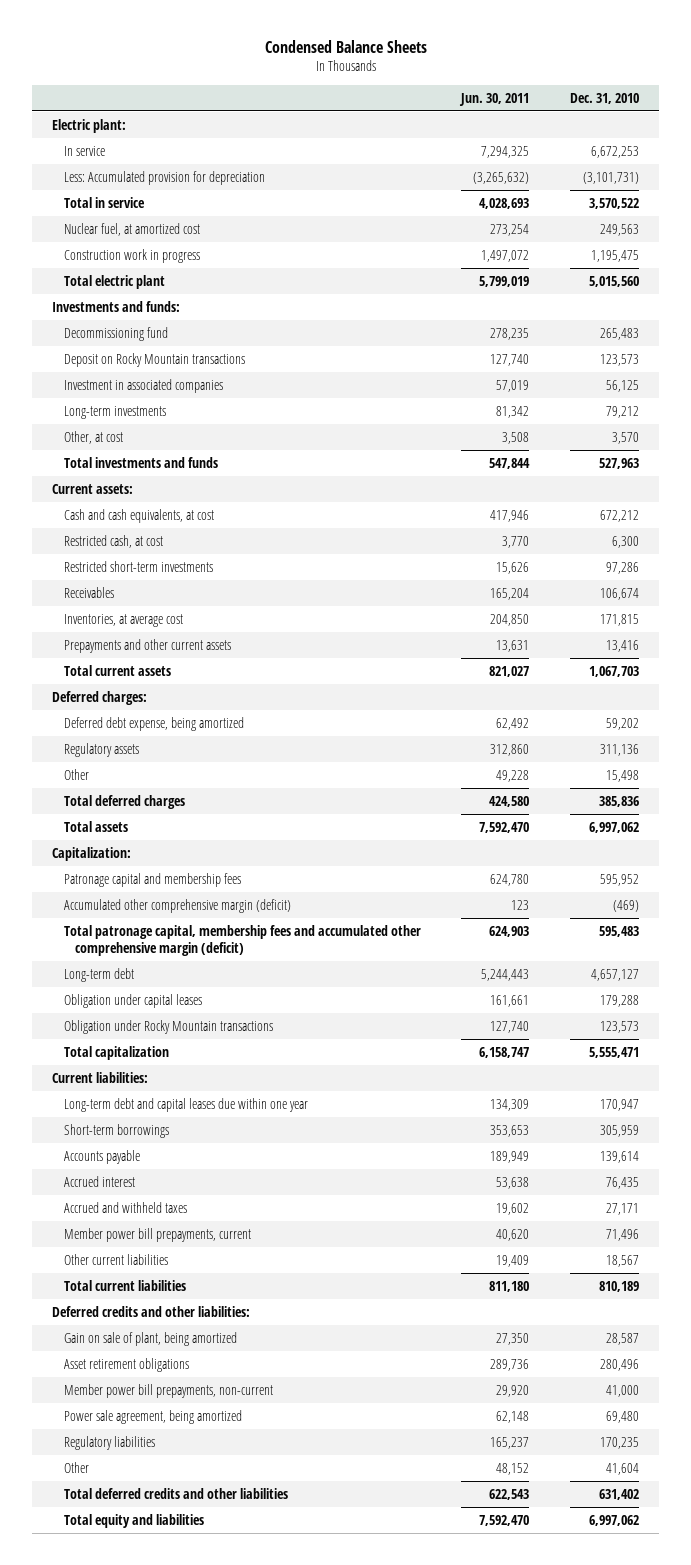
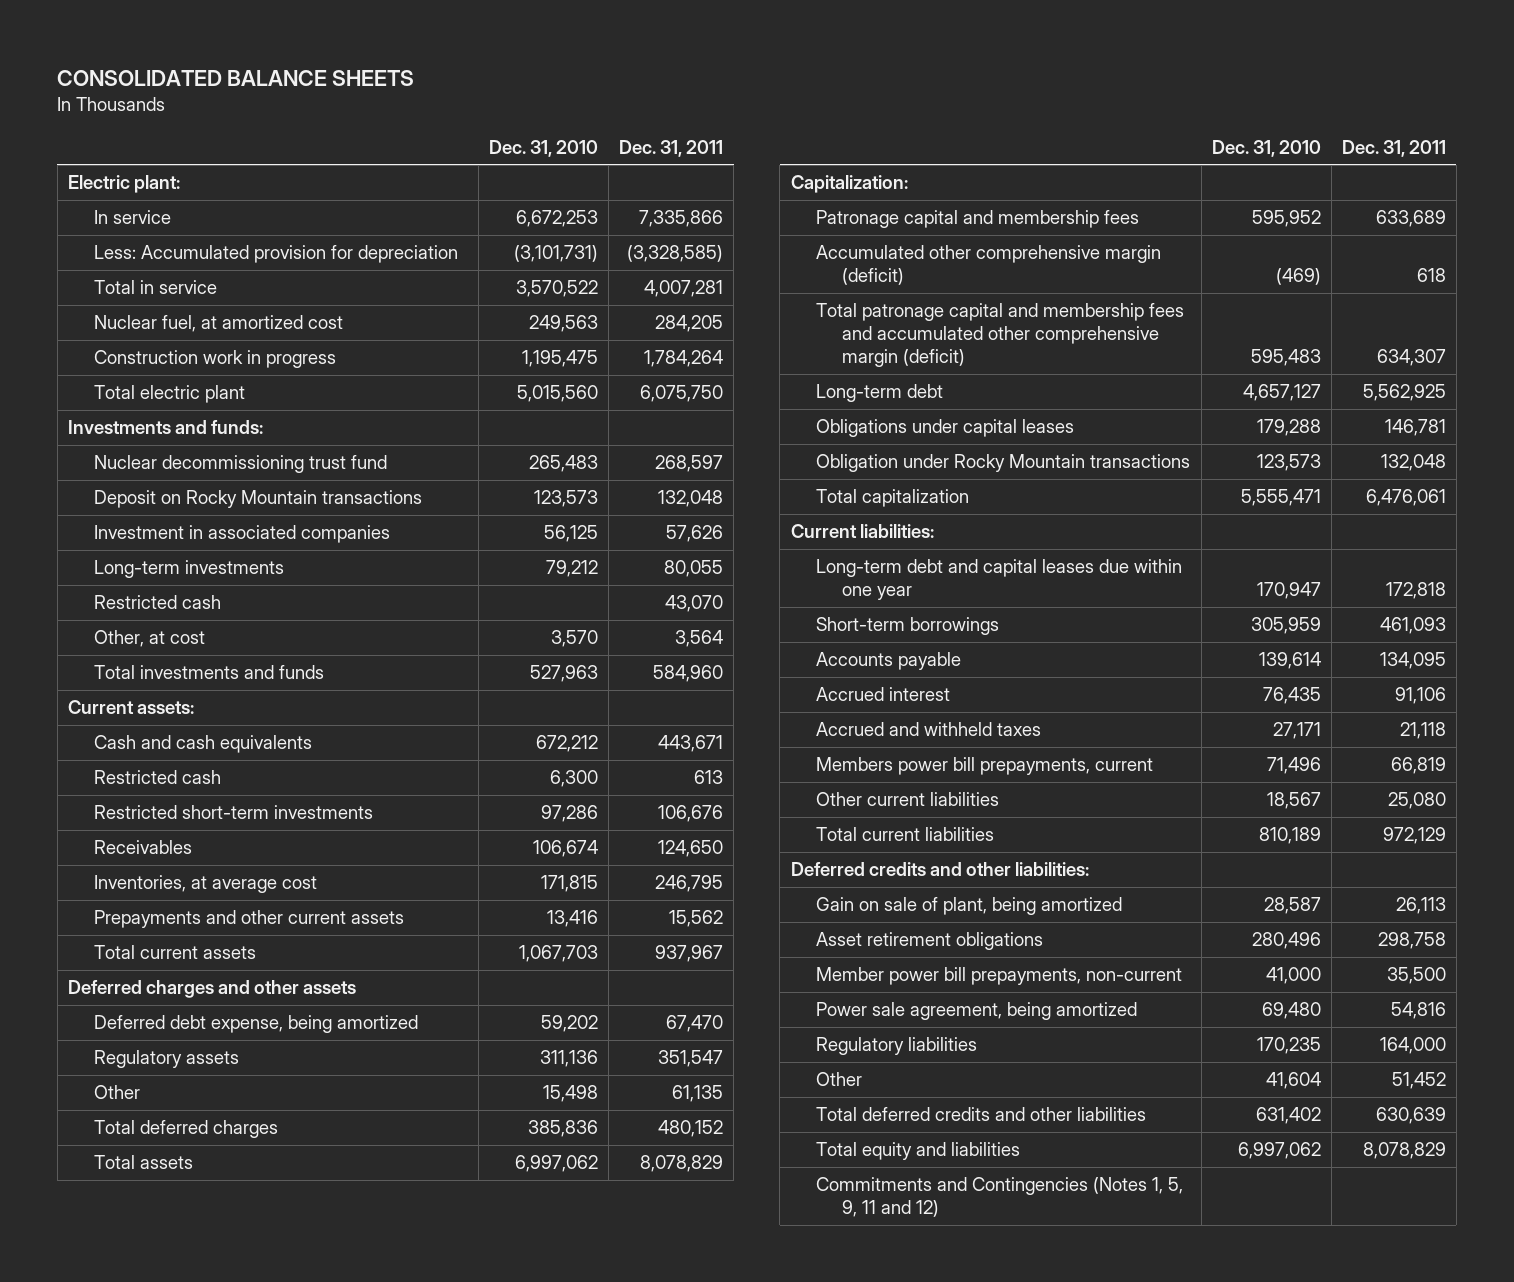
- Condensed Balance Sheets
+ CONSOLIDATED BALANCE SHEETS
- | Jun. 30, 2011 | Dec. 31, 2010
+ | Dec. 31, 2010 | Dec. 31, 2011
- Decommissioning fund | 278,235 | 265,483
+ Nuclear decommissioning trust fund | 265,483 | 268,597
+ Restricted cash | | 43,070
- Cash and cash equivalents, at cost | 417,946 | 672,212
- Restricted cash, at cost | 3,770 | 6,300
+ Cash and cash equivalents | 672,212 | 443,671
+ Restricted cash | 6,300 | 613
- Deferred charges:
+ Deferred charges and other assets
- Total patronage capital, membership fees and accumulated other comprehensive margin (deficit) | 624,903 | 595,483
+ Total patronage capital and membership fees and accumulated other comprehensive margin (deficit) | 595,483 | 634,307
- Obligation under capital leases | 161,661 | 179,288
+ Obligations under capital leases | 179,288 | 146,781
- Member power bill prepayments, current | 40,620 | 71,496
+ Members power bill prepayments, current | 71,496 | 66,819
+ Commitments and Contingencies (Notes 1, 5, 9, 11 and 12)

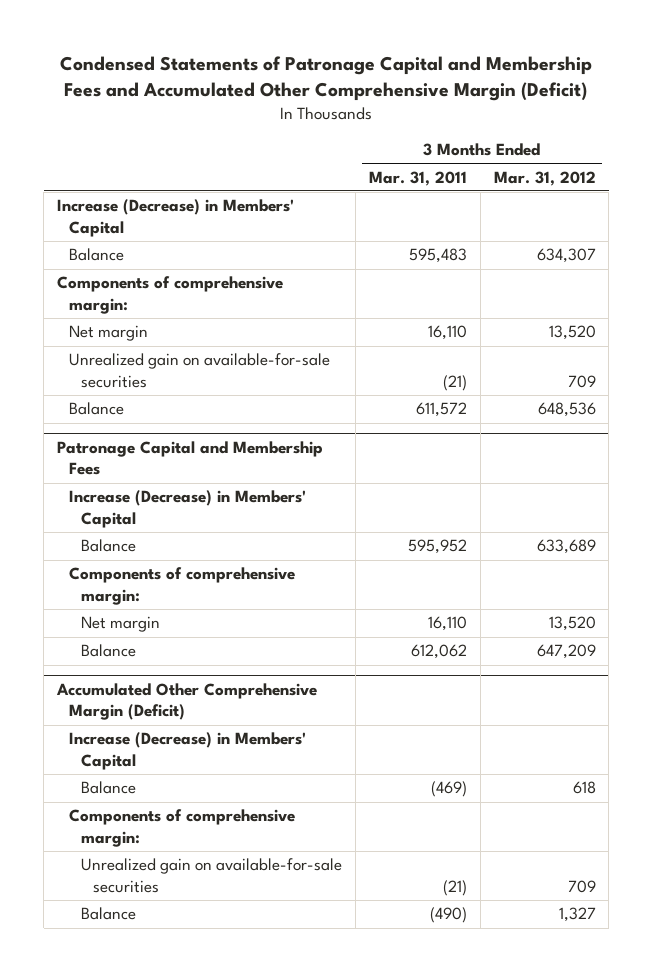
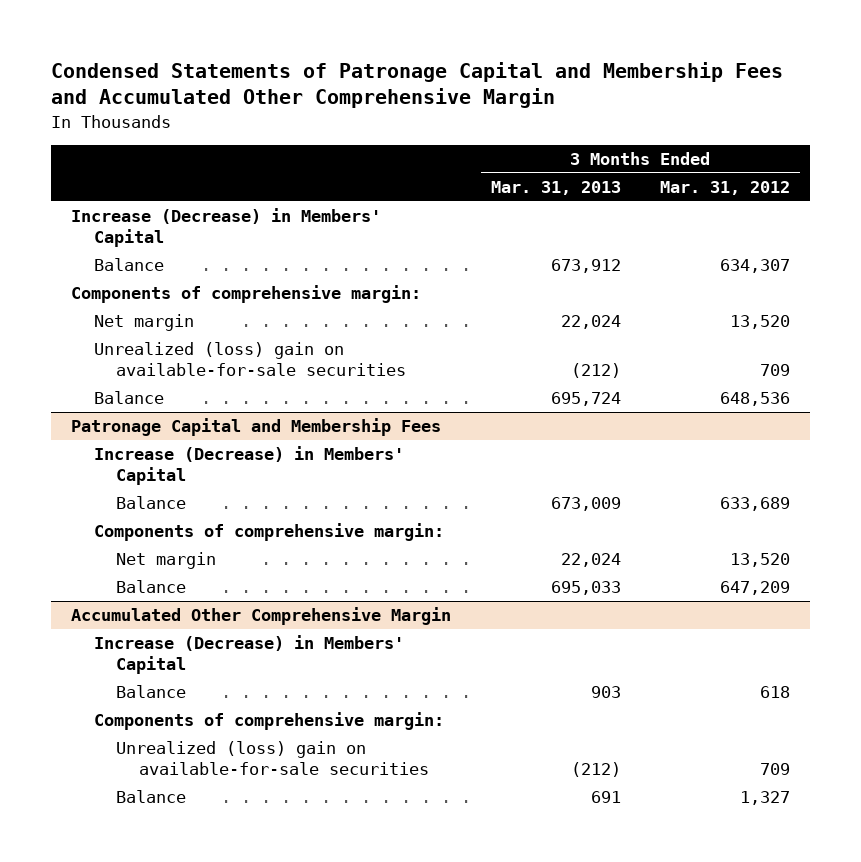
- Condensed Statements of Patronage Capital and Membership Fees and Accumulated Other Comprehensive Margin (Deficit)
+ Condensed Statements of Patronage Capital and Membership Fees and Accumulated Other Comprehensive Margin
- | 3 Months Ended Mar. 31, 2011 | 3 Months Ended Mar. 31, 2012
+ | 3 Months Ended Mar. 31, 2013 | 3 Months Ended Mar. 31, 2012
- Unrealized gain on available-for-sale securities | (21) | 709
+ Unrealized (loss) gain on available-for-sale securities | (212) | 709
- Accumulated Other Comprehensive Margin (Deficit)
+ Accumulated Other Comprehensive Margin
- Unrealized gain on available-for-sale securities | (21) | 709
+ Unrealized (loss) gain on available-for-sale securities | (212) | 709

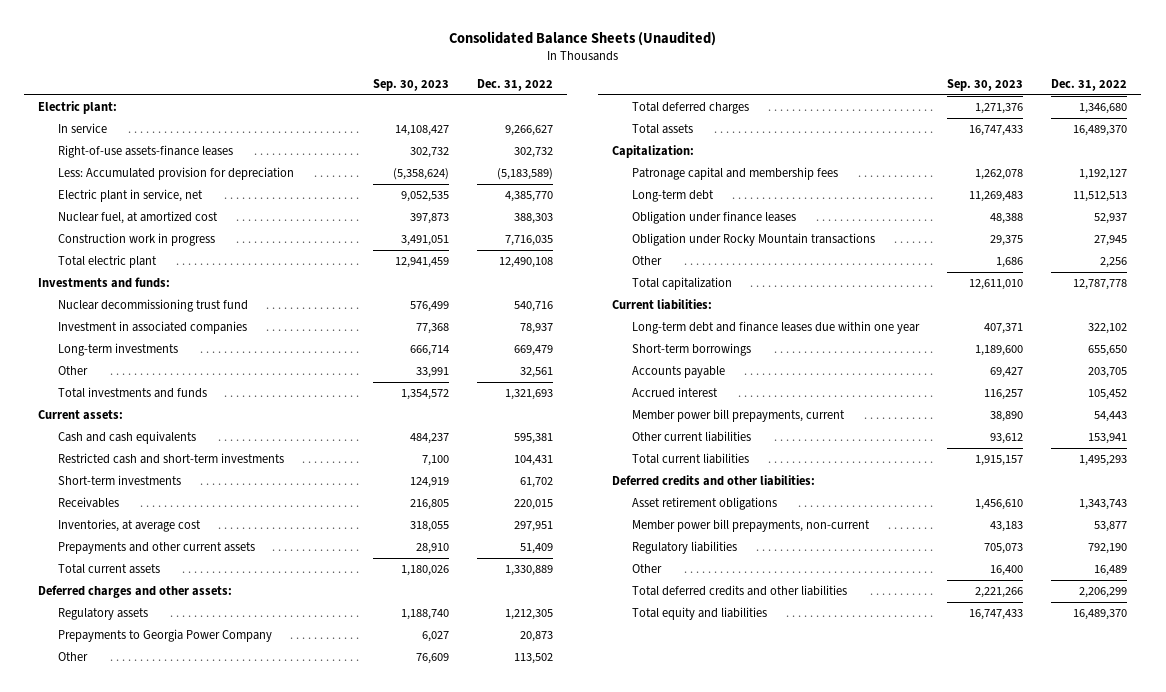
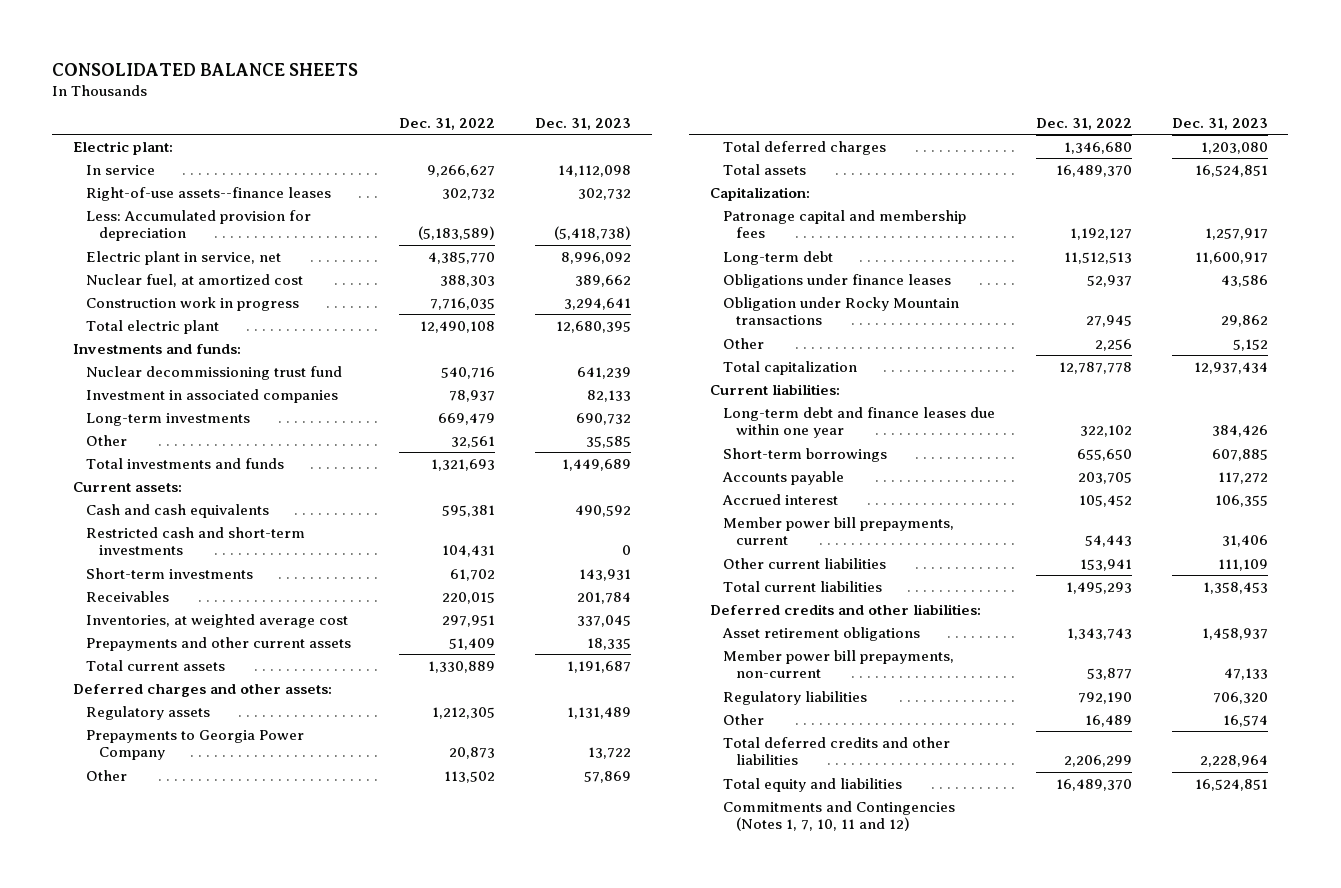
- Consolidated Balance Sheets (Unaudited)
+ CONSOLIDATED BALANCE SHEETS
- | Sep. 30, 2023 | Dec. 31, 2022
+ | Dec. 31, 2022 | Dec. 31, 2023
- Right-of-use assets-finance leases | 302,732 | 302,732
+ Right-of-use assets--finance leases | 302,732 | 302,732
- Inventories, at average cost | 318,055 | 297,951
+ Inventories, at weighted average cost | 297,951 | 337,045
- Obligation under finance leases | 48,388 | 52,937
+ Obligations under finance leases | 52,937 | 43,586
+ Commitments and Contingencies (Notes 1, 7, 10, 11 and 12)

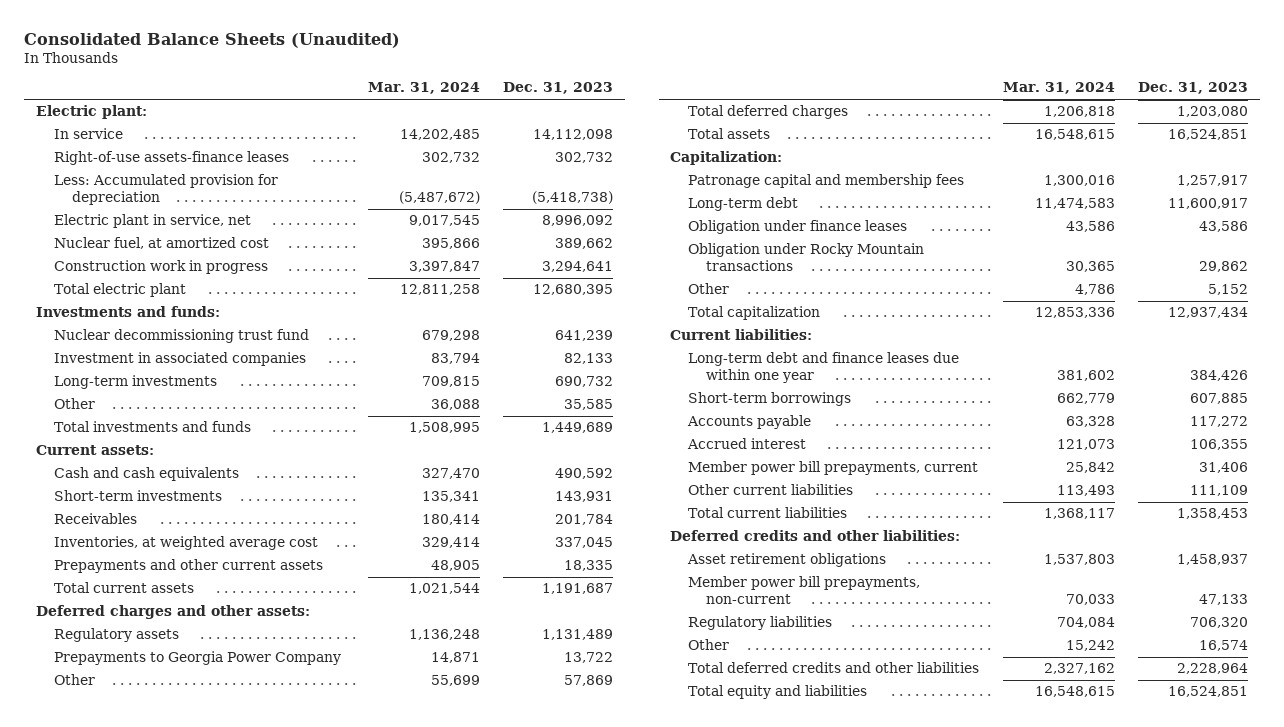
- CONSOLIDATED BALANCE SHEETS
+ Consolidated Balance Sheets (Unaudited)
- | Dec. 31, 2022 | Dec. 31, 2023
+ | Mar. 31, 2024 | Dec. 31, 2023
- Right-of-use assets--finance leases | 302,732 | 302,732
+ Right-of-use assets-finance leases | 302,732 | 302,732
- Restricted cash and short-term investments | 104,431 | 0
- Obligations under finance leases | 52,937 | 43,586
+ Obligation under finance leases | 43,586 | 43,586
- Commitments and Contingencies (Notes 1, 7, 10, 11 and 12)

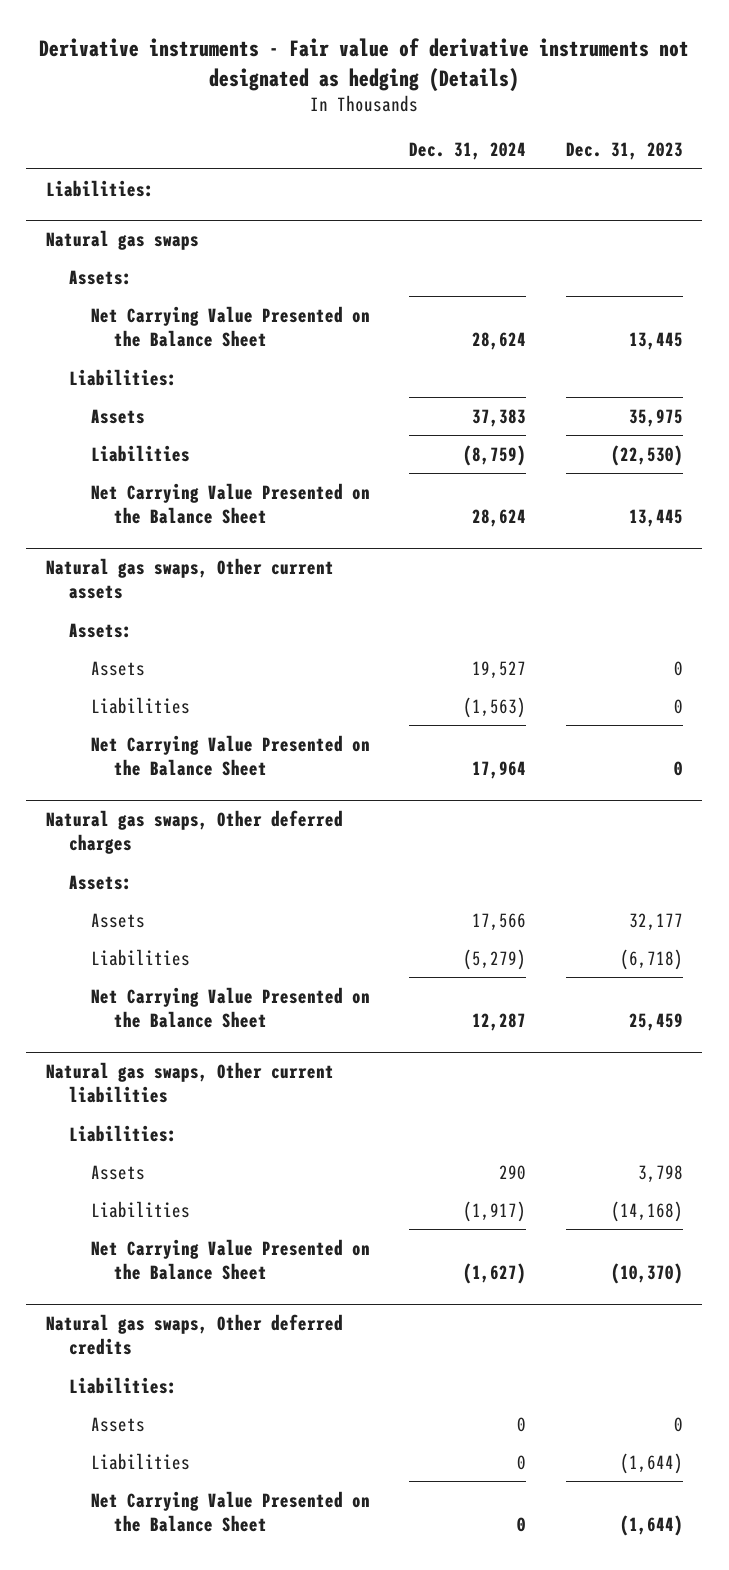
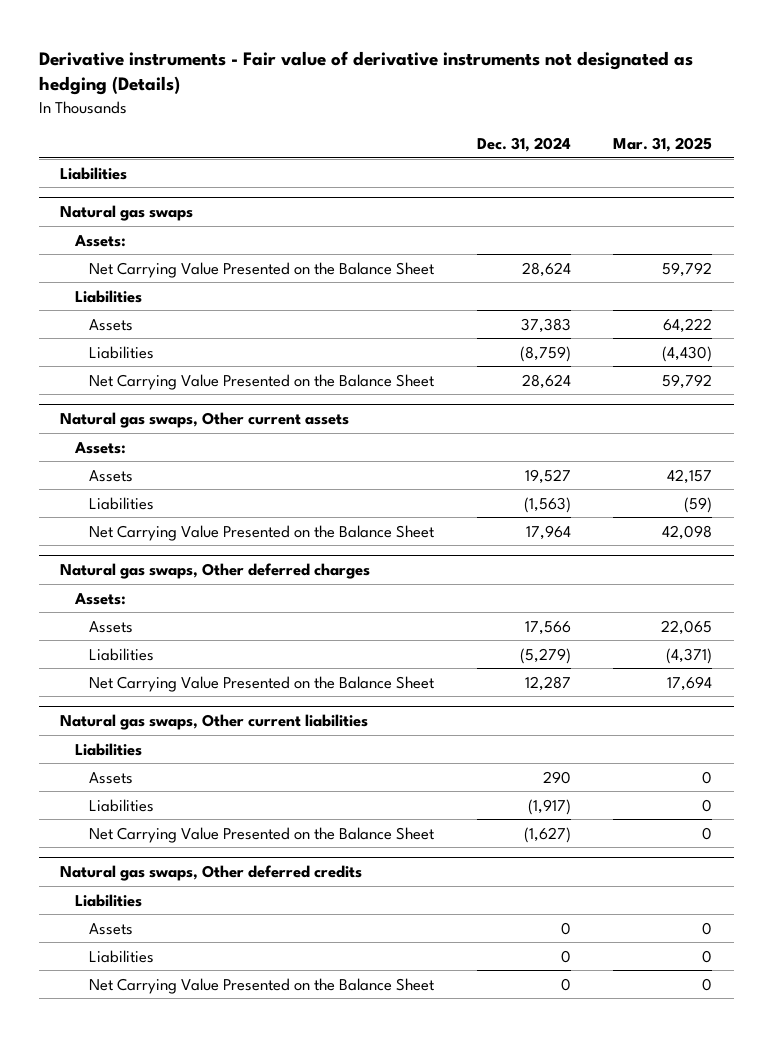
- | Dec. 31, 2024 | Dec. 31, 2023
+ | Dec. 31, 2024 | Mar. 31, 2025
- Liabilities:
+ Liabilities
@ Natural gas swaps
- Liabilities:
+ Liabilities
@ Natural gas swaps, Other current liabilities
- Liabilities:
+ Liabilities
@ Natural gas swaps, Other deferred credits
- Liabilities:
+ Liabilities

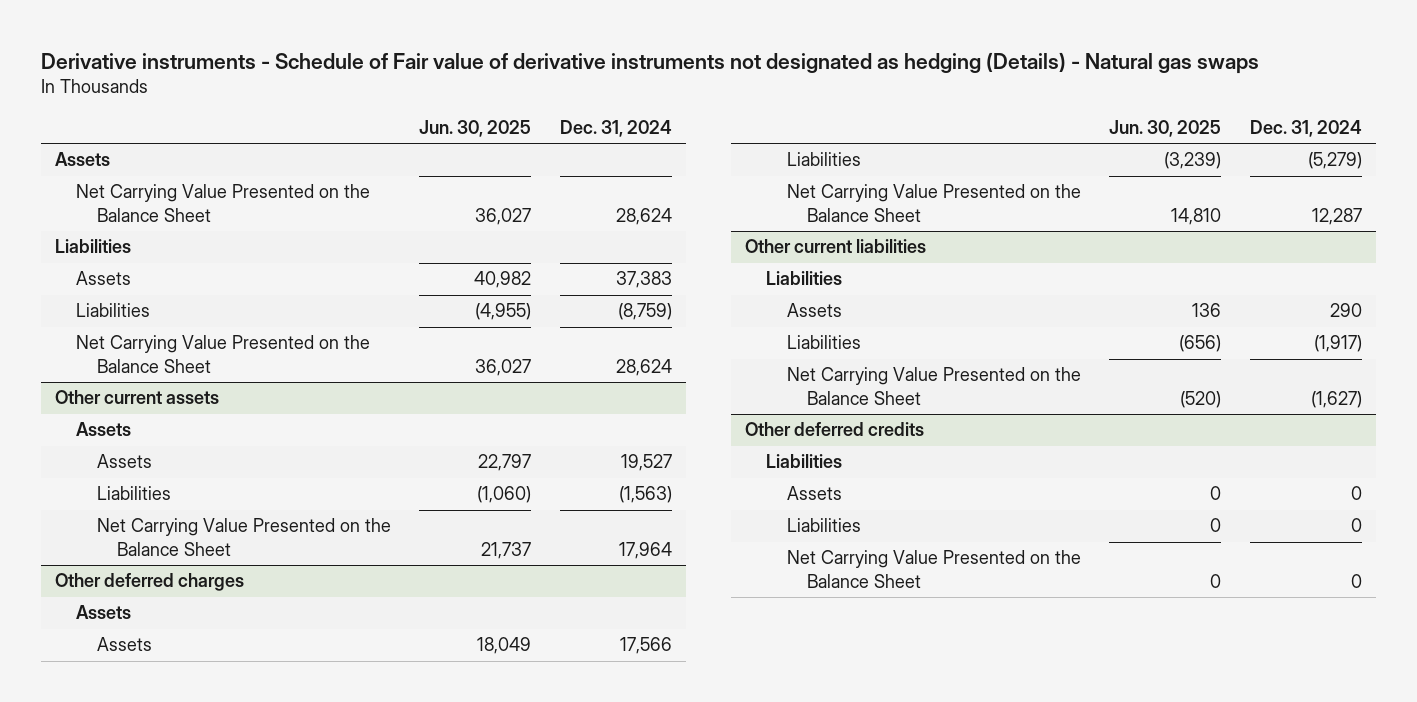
- Derivative instruments - Fair value of derivative instruments not designated as hedging (Details)
+ Derivative instruments - Schedule of Fair value of derivative instruments not designated as hedging (Details) - Natural gas swaps
- | Dec. 31, 2024 | Mar. 31, 2025
+ | Jun. 30, 2025 | Dec. 31, 2024
- Liabilities
- Natural gas swaps
- Assets:
+ Assets
- Natural gas swaps, Other current assets
- Assets:
+ Other current assets
+ Assets
- Natural gas swaps, Other deferred charges
- Assets:
+ Other deferred charges
+ Assets
- Natural gas swaps, Other current liabilities
+ Other current liabilities
- Natural gas swaps, Other deferred credits
+ Other deferred credits

